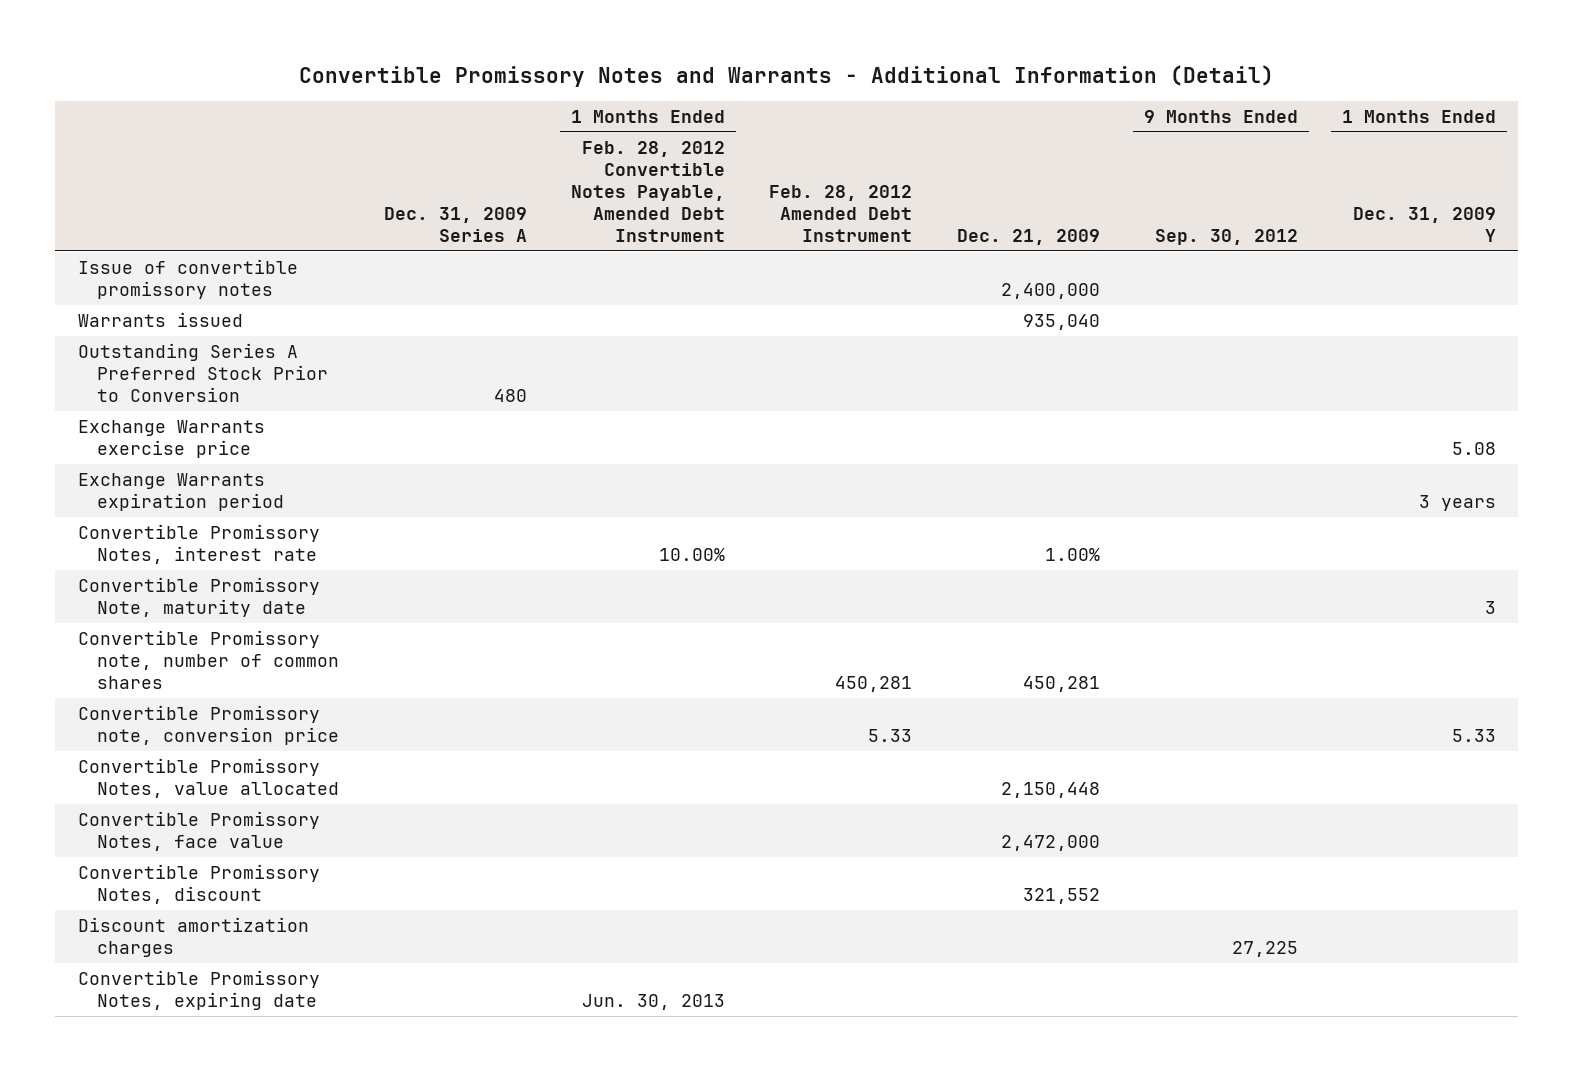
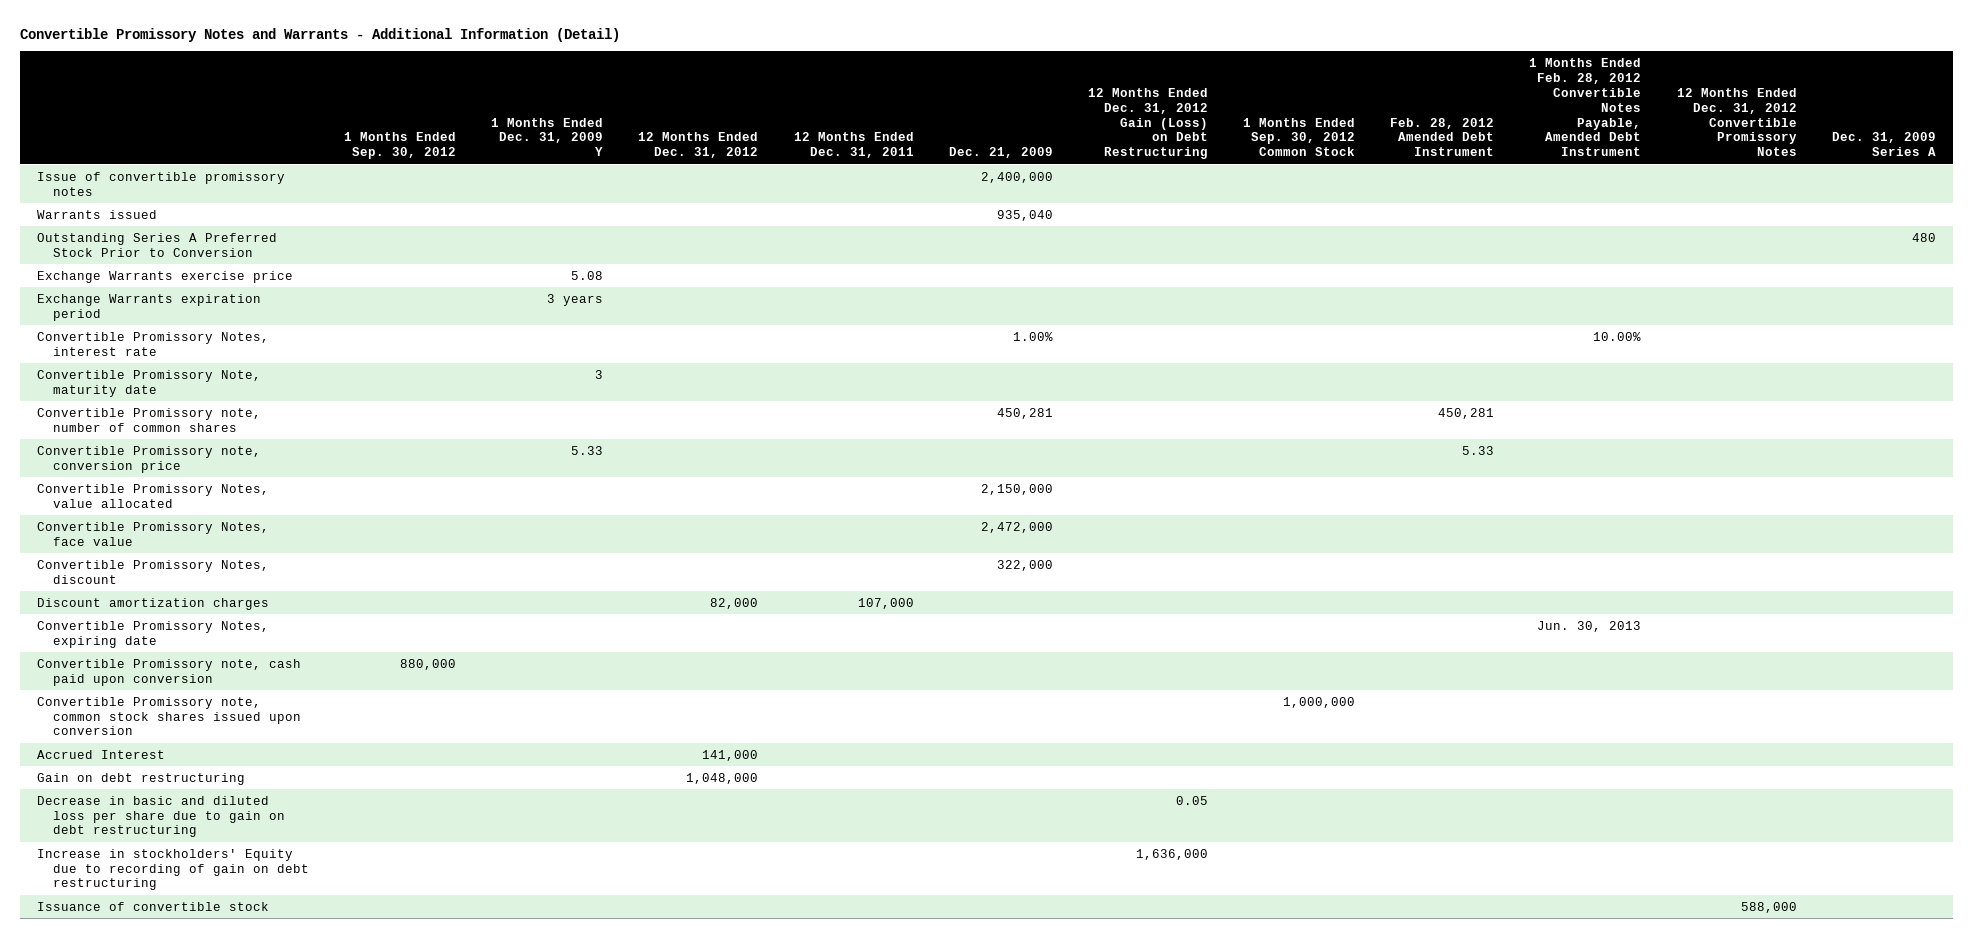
- | Dec. 31, 2009 Series A | 1 Months Ended Feb. 28, 2012 Convertible Notes Payable, Amended Debt Instrument | Feb. 28, 2012 Amended Debt Instrument | Dec. 21, 2009 | 9 Months Ended Sep. 30, 2012 | 1 Months Ended Dec. 31, 2009 Y
+ | 1 Months Ended Sep. 30, 2012 | 1 Months Ended Dec. 31, 2009 Y | 12 Months Ended Dec. 31, 2012 | 12 Months Ended Dec. 31, 2011 | Dec. 21, 2009 | 12 Months Ended Dec. 31, 2012 Gain (Loss) on Debt Restructuring | 1 Months Ended Sep. 30, 2012 Common Stock | Feb. 28, 2012 Amended Debt Instrument | 1 Months Ended Feb. 28, 2012 Convertible Notes Payable, Amended Debt Instrument | 12 Months Ended Dec. 31, 2012 Convertible Promissory Notes | Dec. 31, 2009 Series A
- Convertible Promissory Notes, value allocated | | | | 2,150,448 | |
+ Convertible Promissory Notes, value allocated | | | | | 2,150,000 | | | | | |
- Convertible Promissory Notes, discount | | | | 321,552 | |
+ Convertible Promissory Notes, discount | | | | | 322,000 | | | | | |
+ Convertible Promissory note, cash paid upon conversion | 880,000 | | | | | | | | | |
+ Convertible Promissory note, common stock shares issued upon conversion | | | | | | | 1,000,000 | | | |
+ Accrued Interest | | | 141,000 | | | | | | | |
+ Gain on debt restructuring | | | 1,048,000 | | | | | | | |
+ Decrease in basic and diluted loss per share due to gain on debt restructuring | | | | | | 0.05 | | | | |
+ Increase in stockholders' Equity due to recording of gain on debt restructuring | | | | | | 1,636,000 | | | | |
+ Issuance of convertible stock | | | | | | | | | | 588,000 |

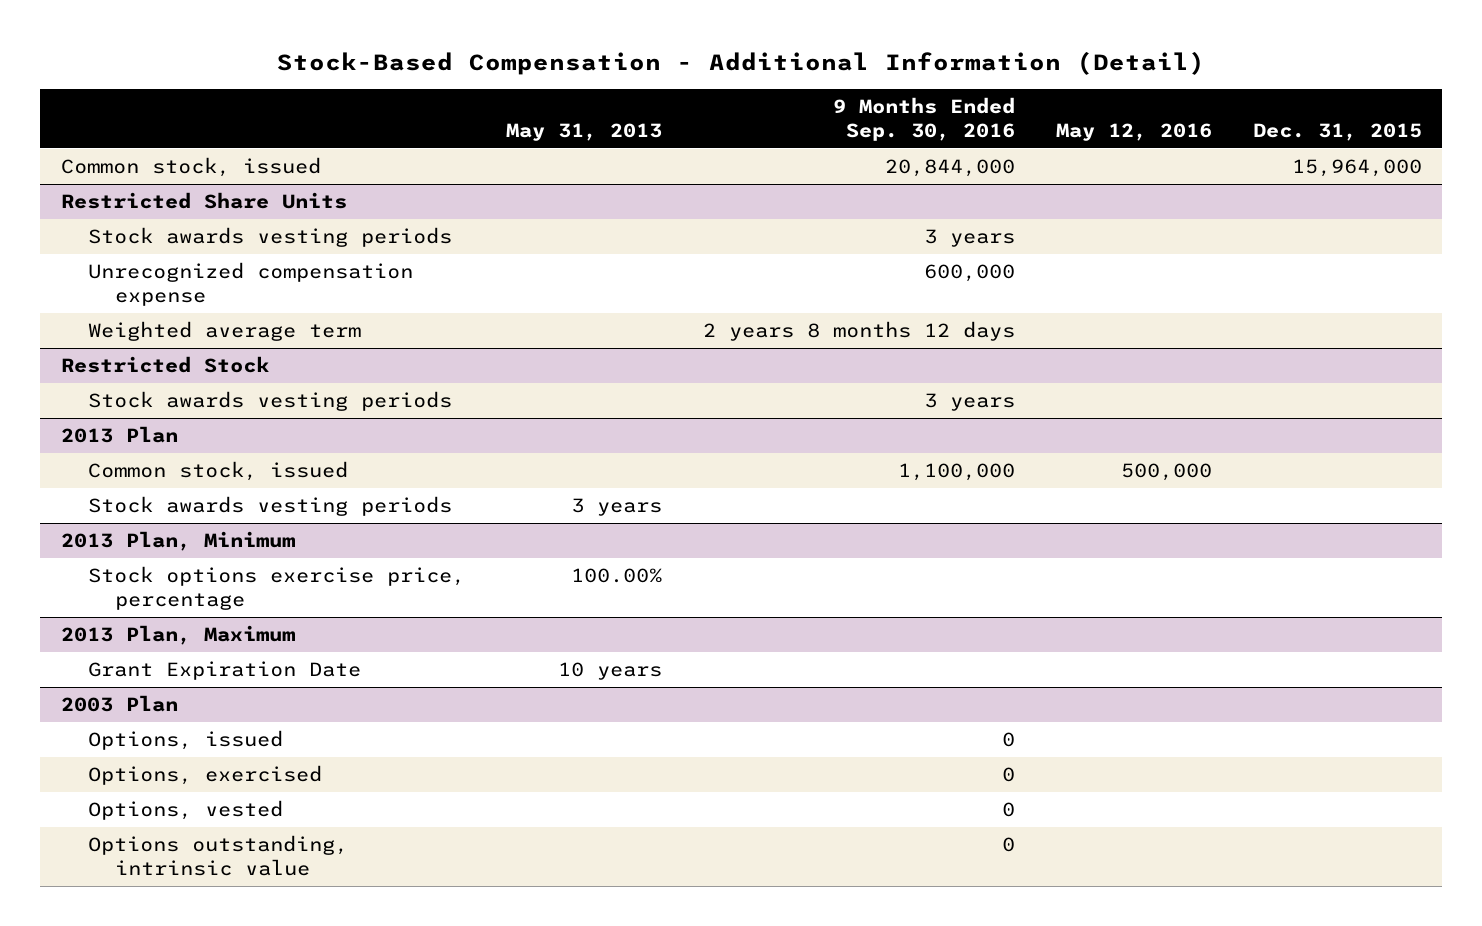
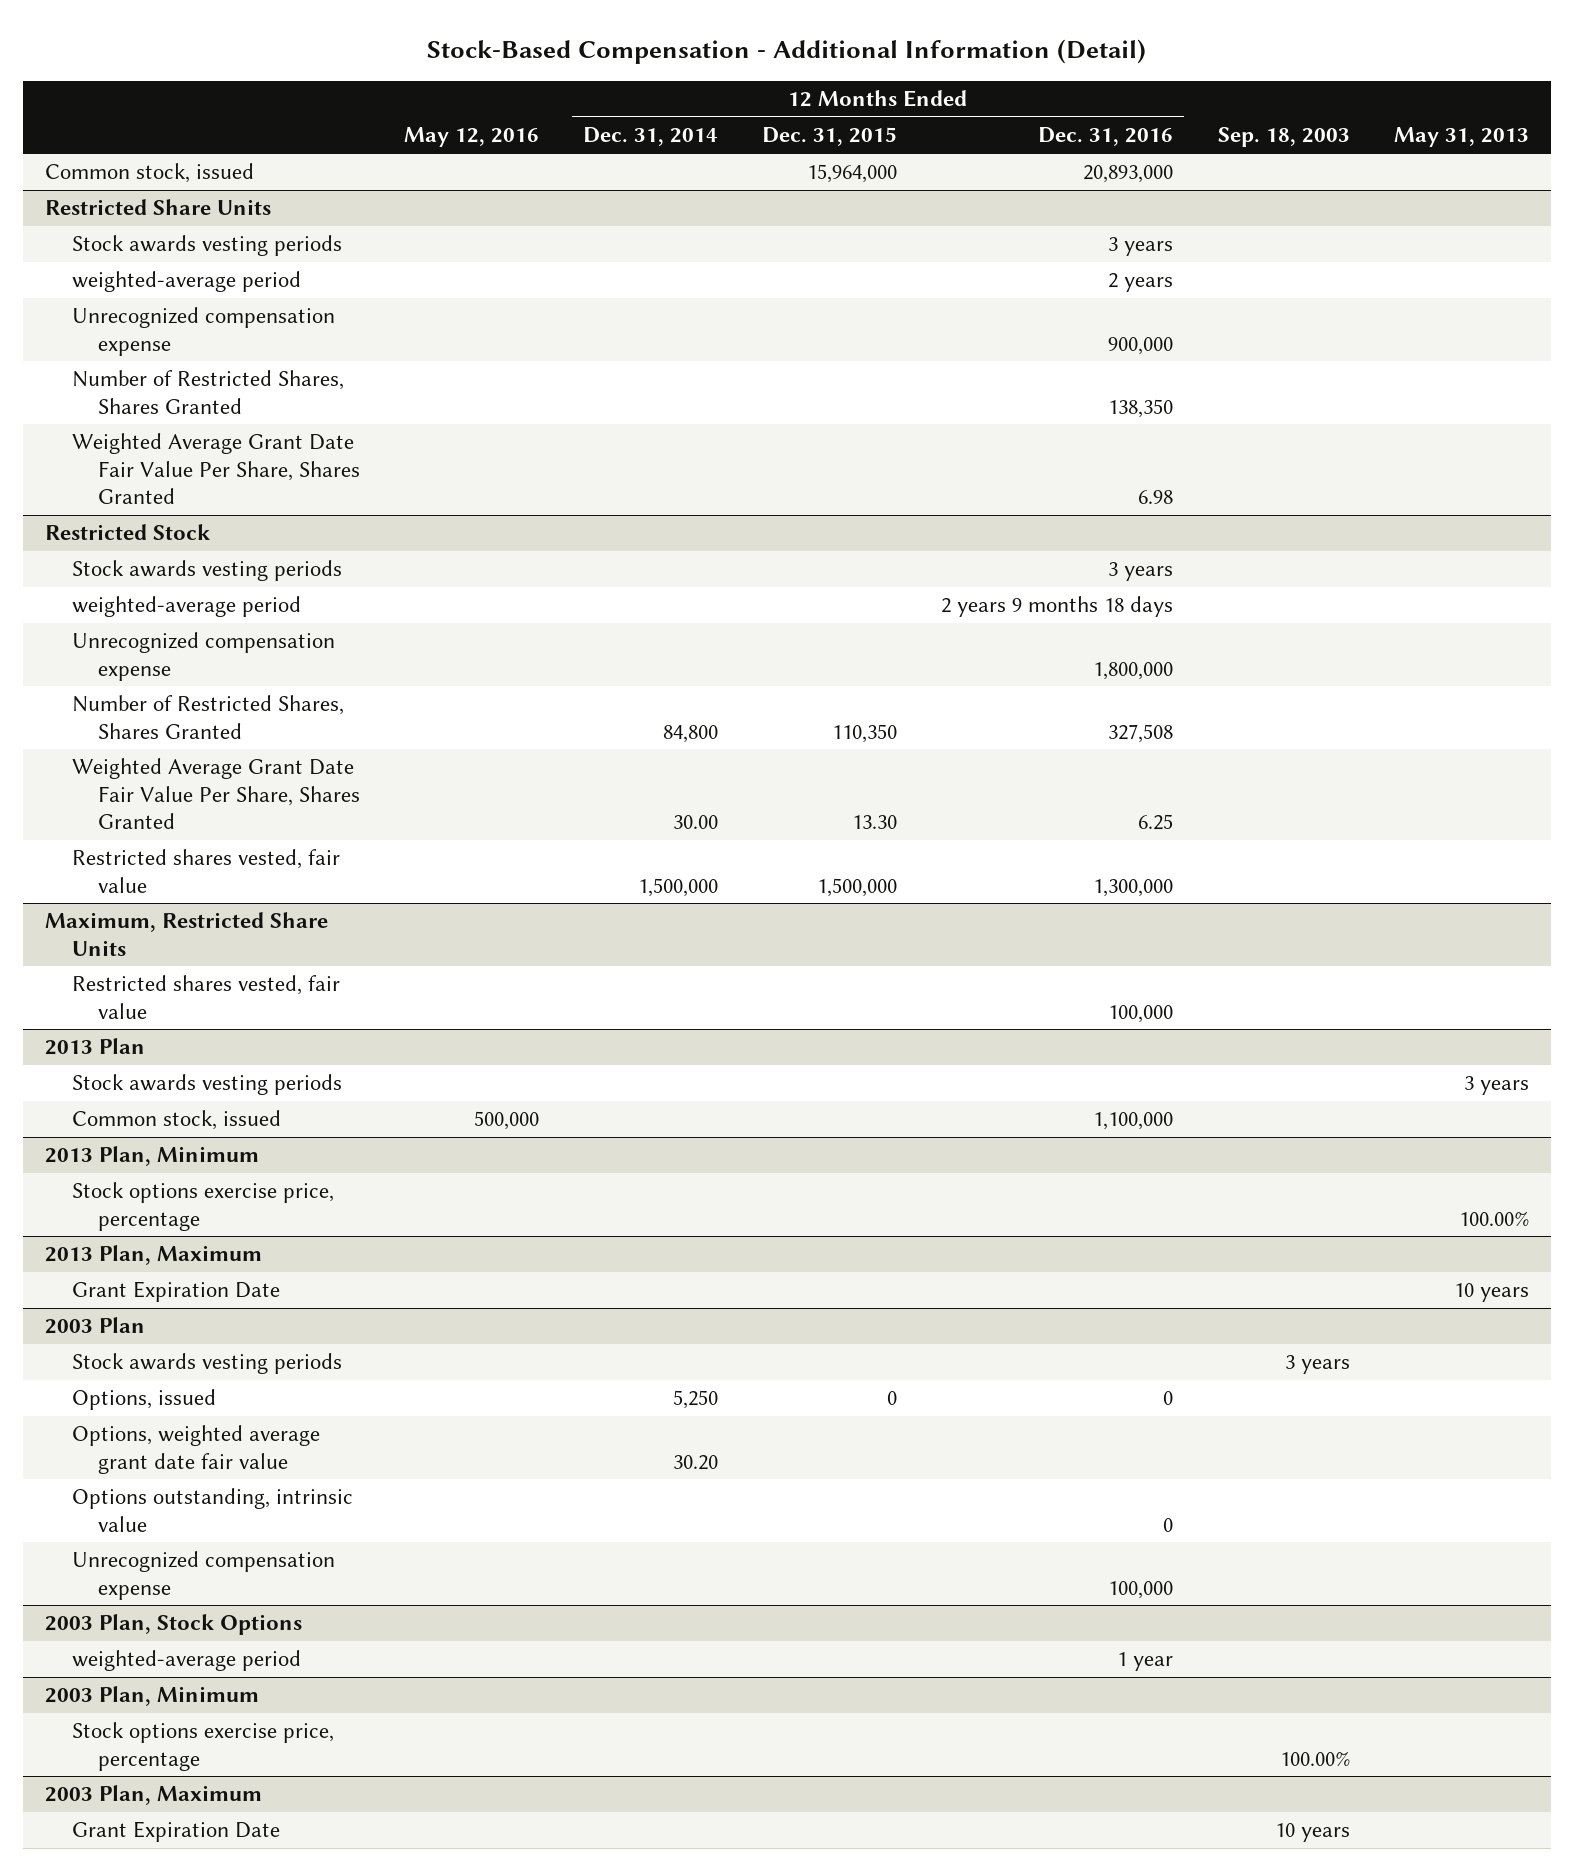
- | May 31, 2013 | 9 Months Ended Sep. 30, 2016 | May 12, 2016 | Dec. 31, 2015
+ | May 12, 2016 | 12 Months Ended Dec. 31, 2014 | 12 Months Ended Dec. 31, 2015 | 12 Months Ended Dec. 31, 2016 | Sep. 18, 2003 | May 31, 2013
@ Restricted Share Units
+ weighted-average period | | | | 2 years | |
- Weighted average term | | 2 years 8 months 12 days | |
+ Number of Restricted Shares, Shares Granted | | | | 138,350 | |
+ Weighted Average Grant Date Fair Value Per Share, Shares Granted | | | | 6.98 | |
@ Restricted Stock
+ weighted-average period | | | | 2 years 9 months 18 days | |
+ Unrecognized compensation expense | | | | 1,800,000 | |
+ Number of Restricted Shares, Shares Granted | | 84,800 | 110,350 | 327,508 | |
+ Weighted Average Grant Date Fair Value Per Share, Shares Granted | | 30.00 | 13.30 | 6.25 | |
+ Restricted shares vested, fair value | | 1,500,000 | 1,500,000 | 1,300,000 | |
+ Maximum, Restricted Share Units
+ Restricted shares vested, fair value | | | | 100,000 | |
@ 2013 Plan
moved down: Common stock, issued | 500,000 | | | 1,100,000 | |
@ 2003 Plan
+ Stock awards vesting periods | | | | | 3 years |
- Options, exercised | | 0 | |
- Options, vested | | 0 | |
+ Options, weighted average grant date fair value | | 30.20 | | | |
+ Unrecognized compensation expense | | | | 100,000 | |
+ 2003 Plan, Stock Options
+ weighted-average period | | | | 1 year | |
+ 2003 Plan, Minimum
+ Stock options exercise price, percentage | | | | | 100.00% |
+ 2003 Plan, Maximum
+ Grant Expiration Date | | | | | 10 years |

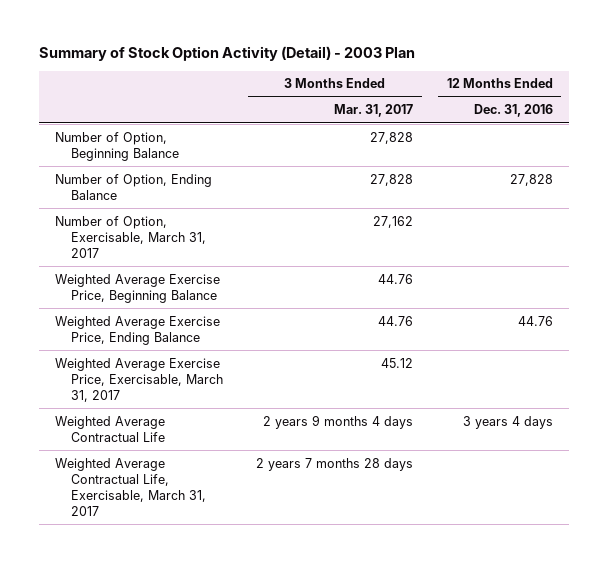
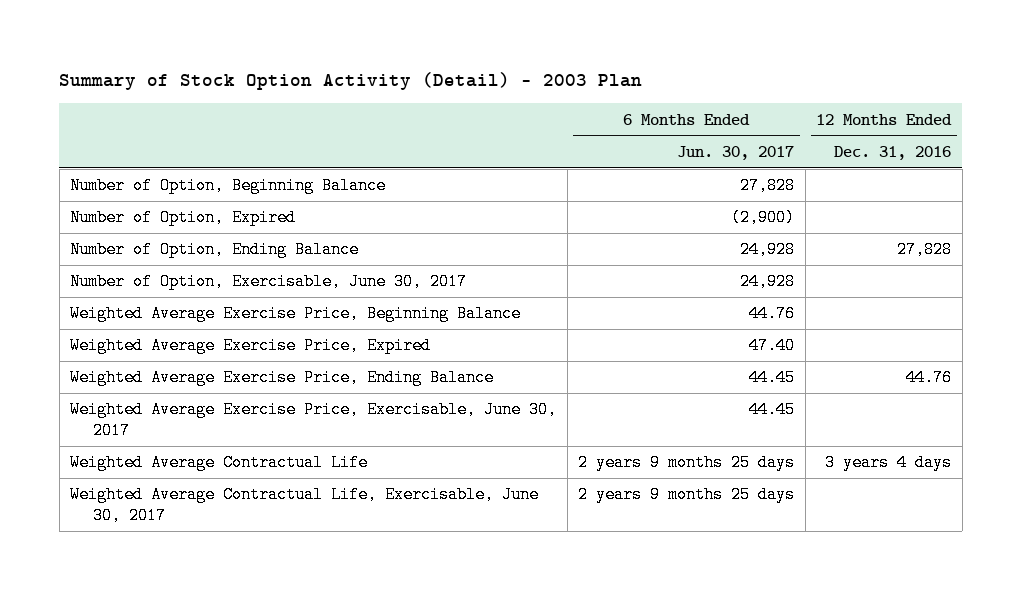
- | 3 Months Ended Mar. 31, 2017 | 12 Months Ended Dec. 31, 2016
+ | 6 Months Ended Jun. 30, 2017 | 12 Months Ended Dec. 31, 2016
+ Number of Option, Expired | (2,900) |
- Number of Option, Exercisable, March 31, 2017 | 27,162 |
+ Number of Option, Exercisable, June 30, 2017 | 24,928 |
+ Weighted Average Exercise Price, Expired | 47.40 |
- Weighted Average Exercise Price, Exercisable, March 31, 2017 | 45.12 |
+ Weighted Average Exercise Price, Exercisable, June 30, 2017 | 44.45 |
- Weighted Average Contractual Life, Exercisable, March 31, 2017 | 2 years 7 months 28 days |
+ Weighted Average Contractual Life, Exercisable, June 30, 2017 | 2 years 9 months 25 days |

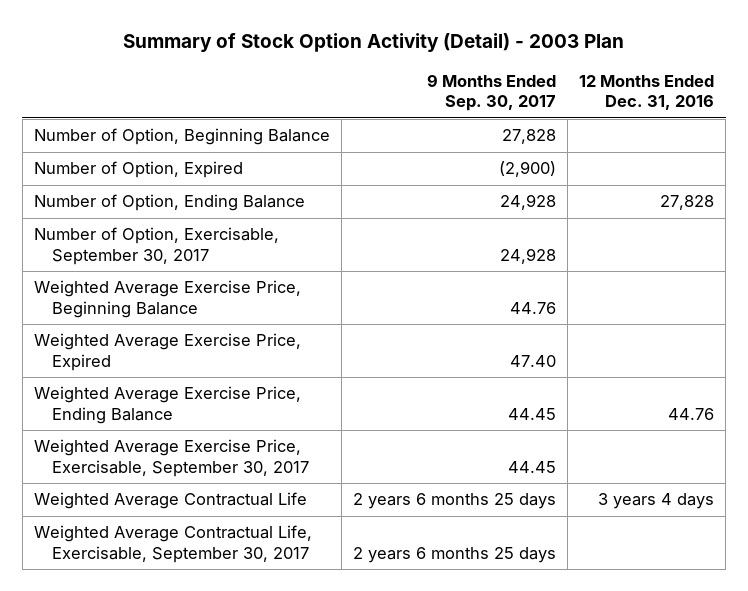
- | 6 Months Ended Jun. 30, 2017 | 12 Months Ended Dec. 31, 2016
+ | 9 Months Ended Sep. 30, 2017 | 12 Months Ended Dec. 31, 2016
- Number of Option, Exercisable, June 30, 2017 | 24,928 |
+ Number of Option, Exercisable, September 30, 2017 | 24,928 |
- Weighted Average Exercise Price, Exercisable, June 30, 2017 | 44.45 |
+ Weighted Average Exercise Price, Exercisable, September 30, 2017 | 44.45 |
- Weighted Average Contractual Life, Exercisable, June 30, 2017 | 2 years 9 months 25 days |
+ Weighted Average Contractual Life, Exercisable, September 30, 2017 | 2 years 6 months 25 days |

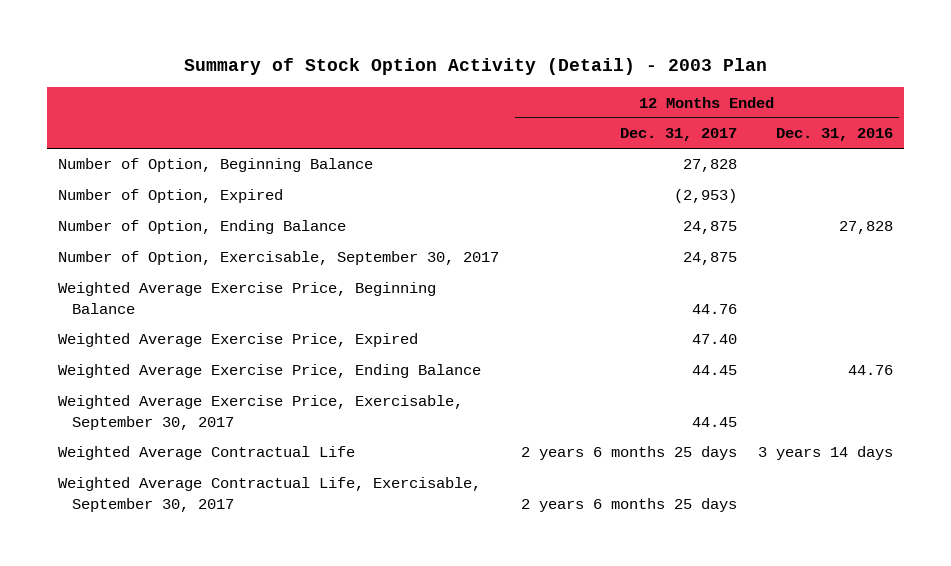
- | 9 Months Ended Sep. 30, 2017 | 12 Months Ended Dec. 31, 2016
+ | 12 Months Ended Dec. 31, 2017 | 12 Months Ended Dec. 31, 2016
- Weighted Average Contractual Life | 2 years 6 months 25 days | 3 years 4 days
+ Weighted Average Contractual Life | 2 years 6 months 25 days | 3 years 14 days

